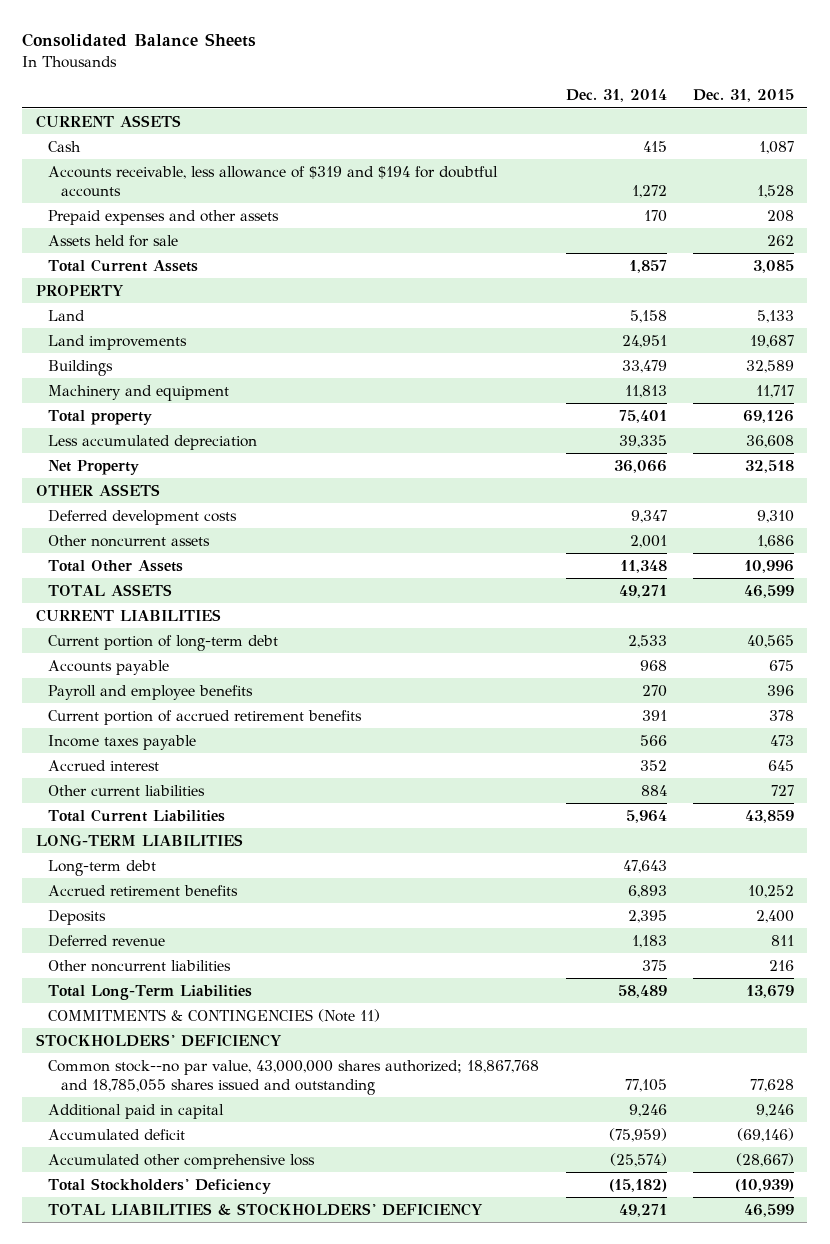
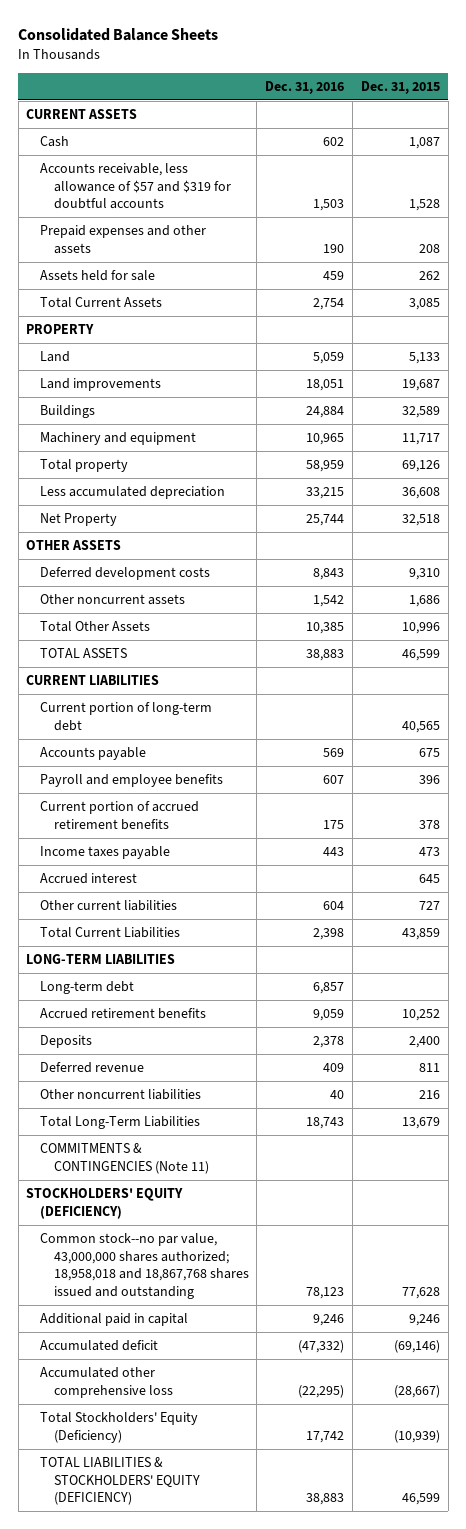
- | Dec. 31, 2014 | Dec. 31, 2015
+ | Dec. 31, 2016 | Dec. 31, 2015
- Accounts receivable, less allowance of $319 and $194 for doubtful accounts | 1,272 | 1,528
+ Accounts receivable, less allowance of $57 and $319 for doubtful accounts | 1,503 | 1,528
- STOCKHOLDERS' DEFICIENCY
- Common stock--no par value, 43,000,000 shares authorized; 18,867,768 and 18,785,055 shares issued and outstanding | 77,105 | 77,628
+ STOCKHOLDERS' EQUITY (DEFICIENCY)
+ Common stock--no par value, 43,000,000 shares authorized; 18,958,018 and 18,867,768 shares issued and outstanding | 78,123 | 77,628
- Total Stockholders' Deficiency | (15,182) | (10,939)
- TOTAL LIABILITIES & STOCKHOLDERS' DEFICIENCY | 49,271 | 46,599
+ Total Stockholders' Equity (Deficiency) | 17,742 | (10,939)
+ TOTAL LIABILITIES & STOCKHOLDERS' EQUITY (DEFICIENCY) | 38,883 | 46,599

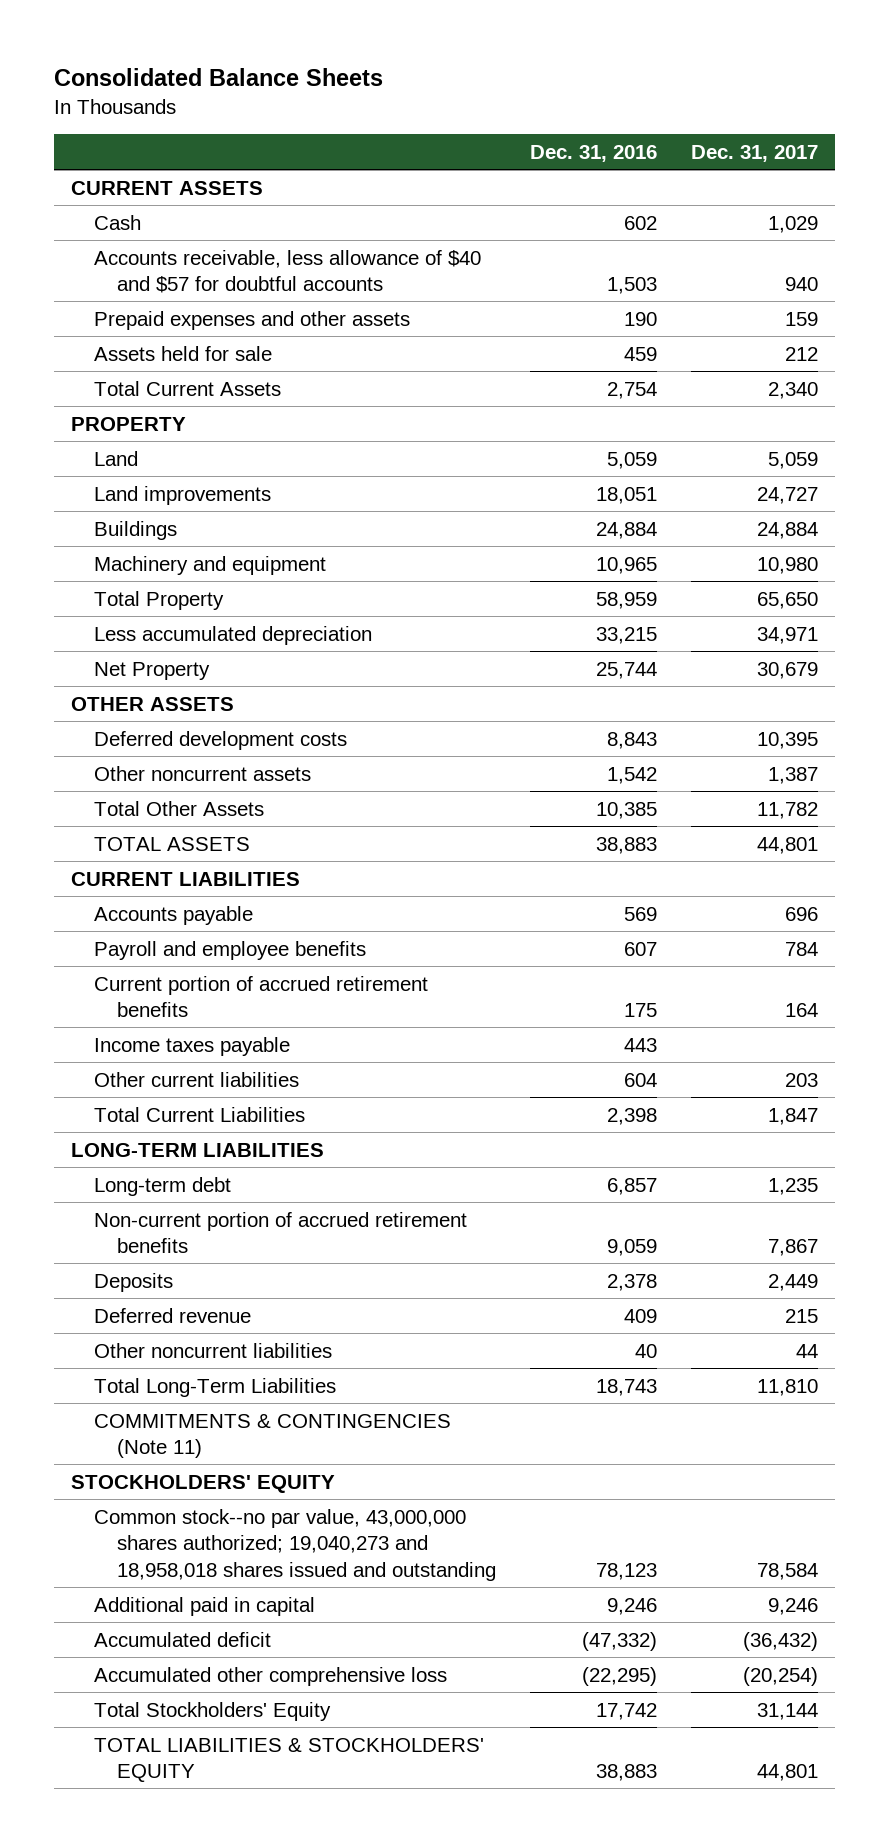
- | Dec. 31, 2016 | Dec. 31, 2015
+ | Dec. 31, 2016 | Dec. 31, 2017
- Accounts receivable, less allowance of $57 and $319 for doubtful accounts | 1,503 | 1,528
+ Accounts receivable, less allowance of $40 and $57 for doubtful accounts | 1,503 | 940
- Total property | 58,959 | 69,126
+ Total Property | 58,959 | 65,650
- Current portion of long-term debt | | 40,565
- Accrued interest | | 645
- Accrued retirement benefits | 9,059 | 10,252
+ Non-current portion of accrued retirement benefits | 9,059 | 7,867
- STOCKHOLDERS' EQUITY (DEFICIENCY)
- Common stock--no par value, 43,000,000 shares authorized; 18,958,018 and 18,867,768 shares issued and outstanding | 78,123 | 77,628
+ STOCKHOLDERS' EQUITY
+ Common stock--no par value, 43,000,000 shares authorized; 19,040,273 and 18,958,018 shares issued and outstanding | 78,123 | 78,584
- Total Stockholders' Equity (Deficiency) | 17,742 | (10,939)
- TOTAL LIABILITIES & STOCKHOLDERS' EQUITY (DEFICIENCY) | 38,883 | 46,599
+ Total Stockholders' Equity | 17,742 | 31,144
+ TOTAL LIABILITIES & STOCKHOLDERS' EQUITY | 38,883 | 44,801

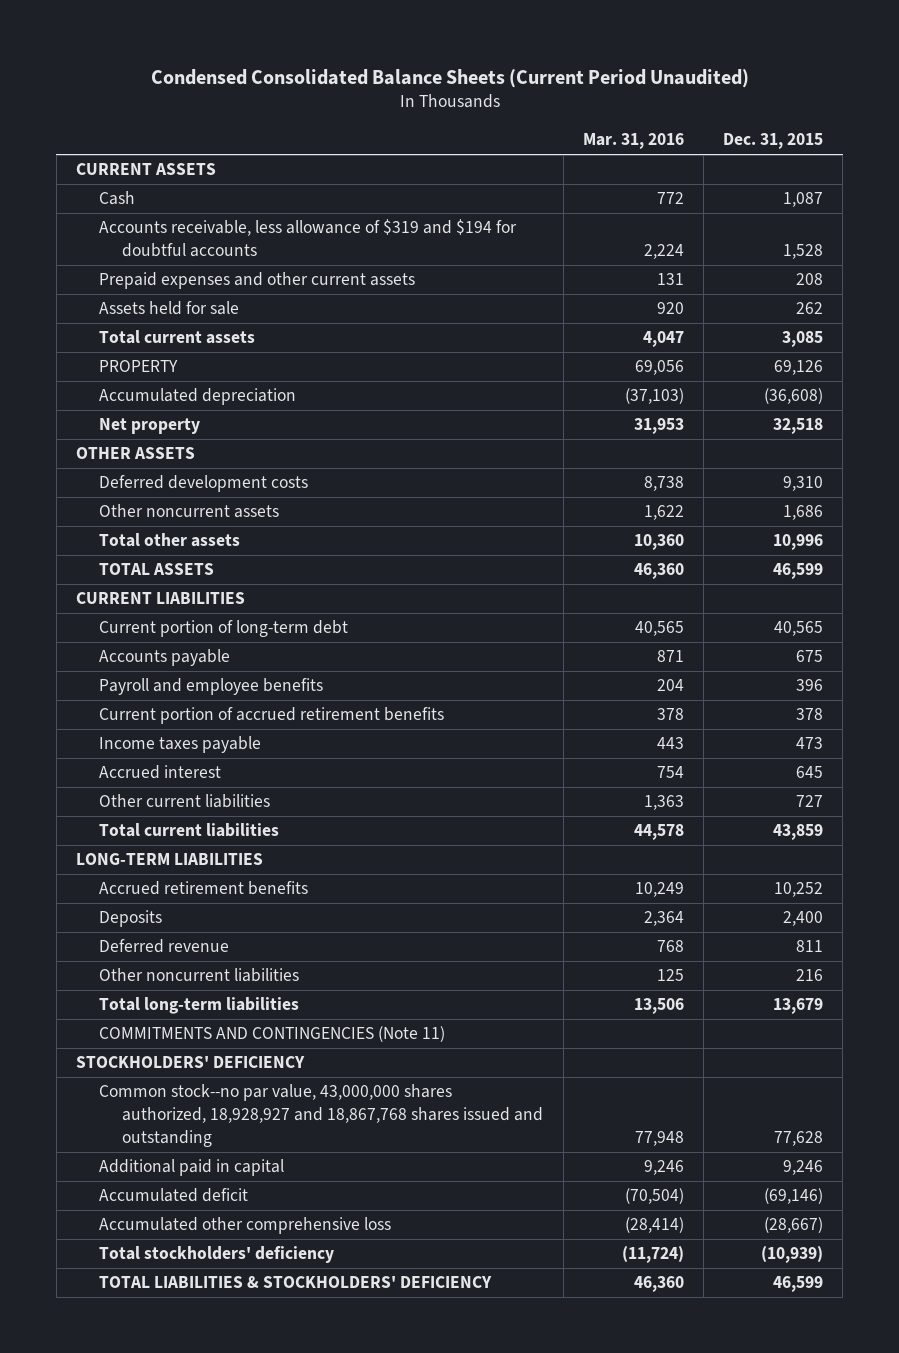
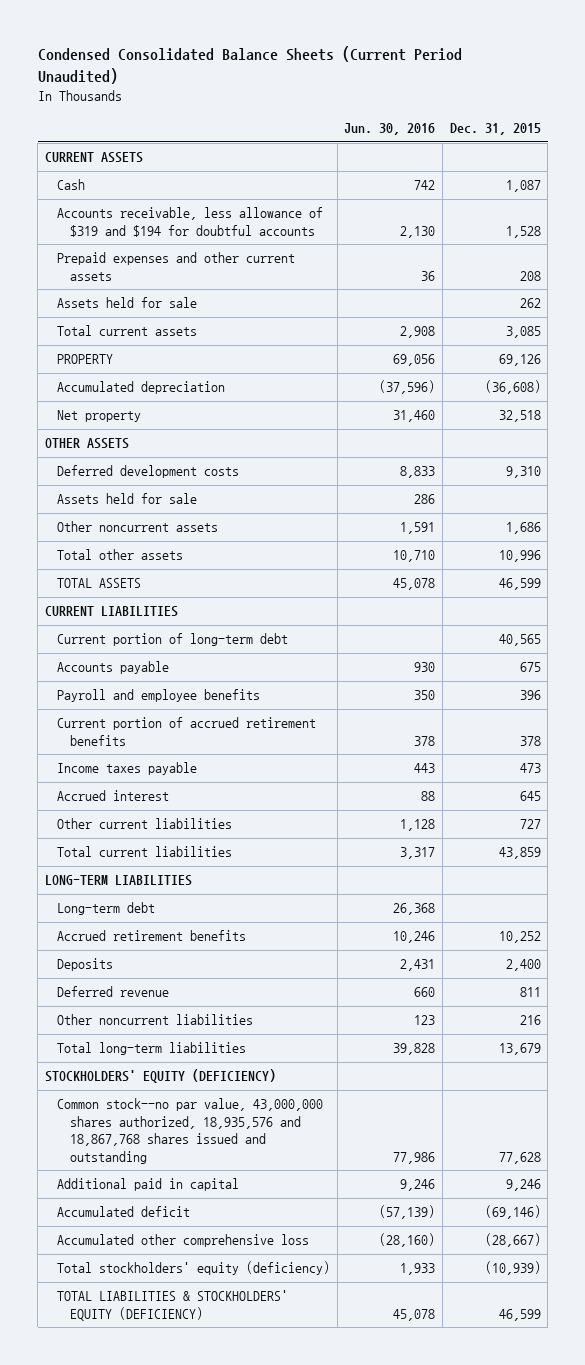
- | Mar. 31, 2016 | Dec. 31, 2015
+ | Jun. 30, 2016 | Dec. 31, 2015
+ Assets held for sale | 286 |
+ Long-term debt | 26,368 |
- COMMITMENTS AND CONTINGENCIES (Note 11)
- STOCKHOLDERS' DEFICIENCY
- Common stock--no par value, 43,000,000 shares authorized, 18,928,927 and 18,867,768 shares issued and outstanding | 77,948 | 77,628
+ STOCKHOLDERS' EQUITY (DEFICIENCY)
+ Common stock--no par value, 43,000,000 shares authorized, 18,935,576 and 18,867,768 shares issued and outstanding | 77,986 | 77,628
- Total stockholders' deficiency | (11,724) | (10,939)
- TOTAL LIABILITIES & STOCKHOLDERS' DEFICIENCY | 46,360 | 46,599
+ Total stockholders' equity (deficiency) | 1,933 | (10,939)
+ TOTAL LIABILITIES & STOCKHOLDERS' EQUITY (DEFICIENCY) | 45,078 | 46,599

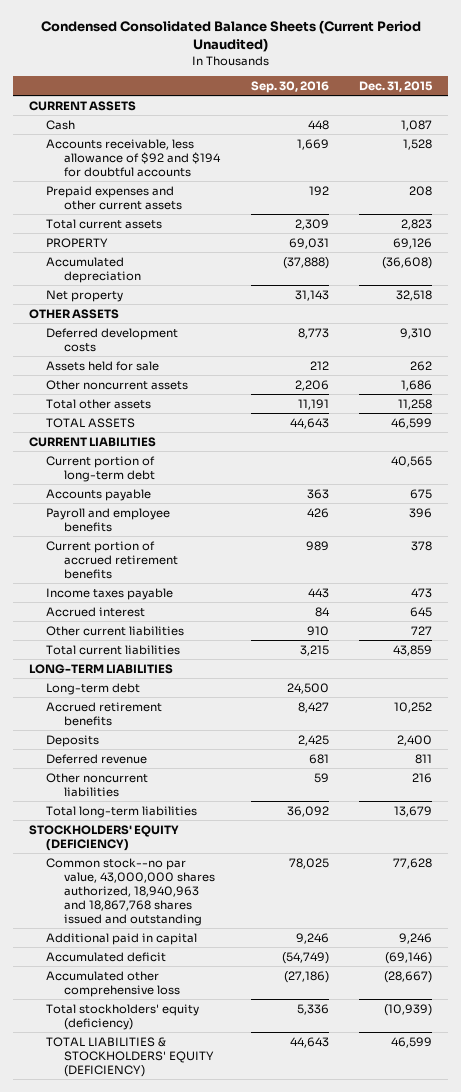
- | Jun. 30, 2016 | Dec. 31, 2015
+ | Sep. 30, 2016 | Dec. 31, 2015
- Accounts receivable, less allowance of $319 and $194 for doubtful accounts | 2,130 | 1,528
+ Accounts receivable, less allowance of $92 and $194 for doubtful accounts | 1,669 | 1,528
- Total current assets | 2,908 | 3,085
+ Total current assets | 2,309 | 2,823
- Assets held for sale | 286 |
moved down: Assets held for sale | 212 | 262
- Total other assets | 10,710 | 10,996
+ Total other assets | 11,191 | 11,258
- Common stock--no par value, 43,000,000 shares authorized, 18,935,576 and 18,867,768 shares issued and outstanding | 77,986 | 77,628
+ Common stock--no par value, 43,000,000 shares authorized, 18,940,963 and 18,867,768 shares issued and outstanding | 78,025 | 77,628

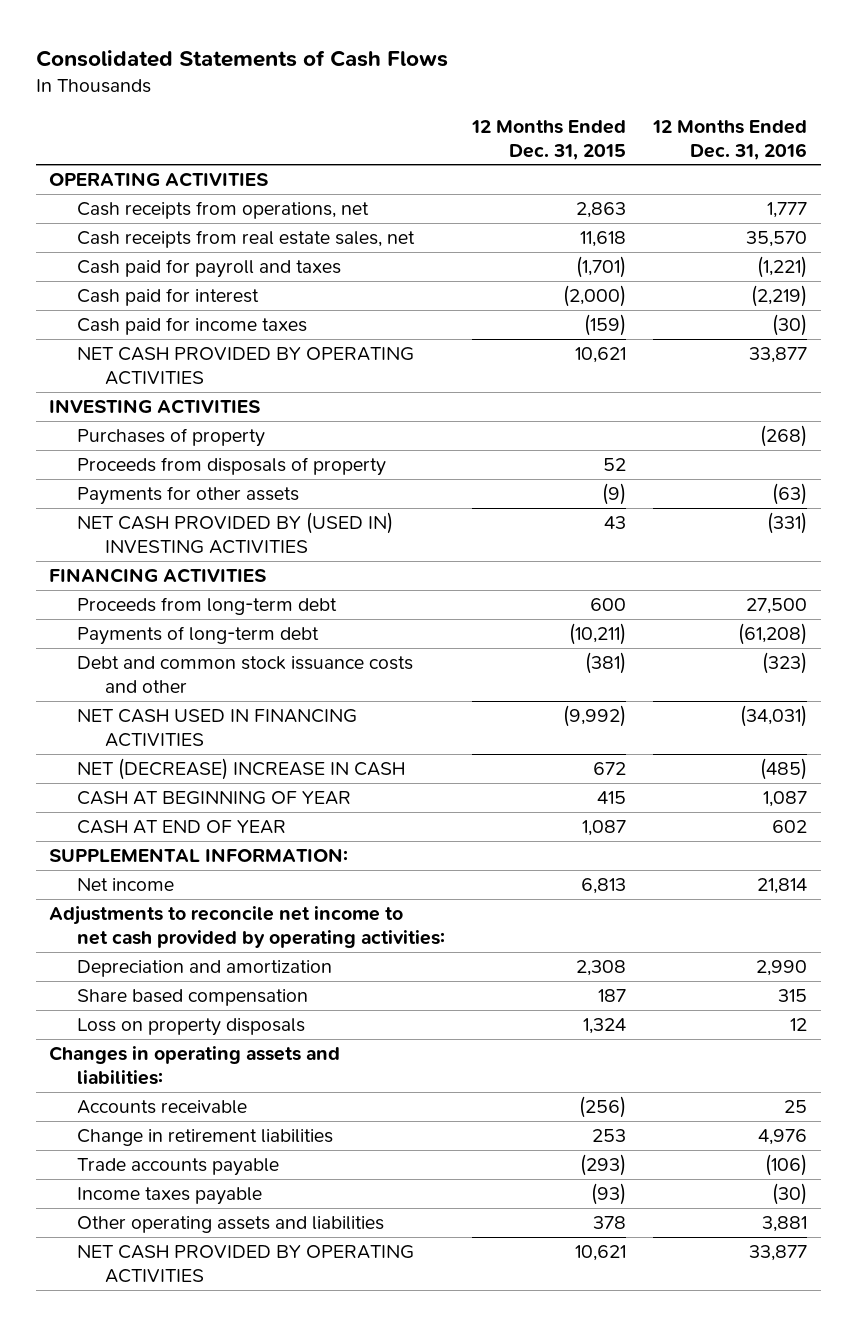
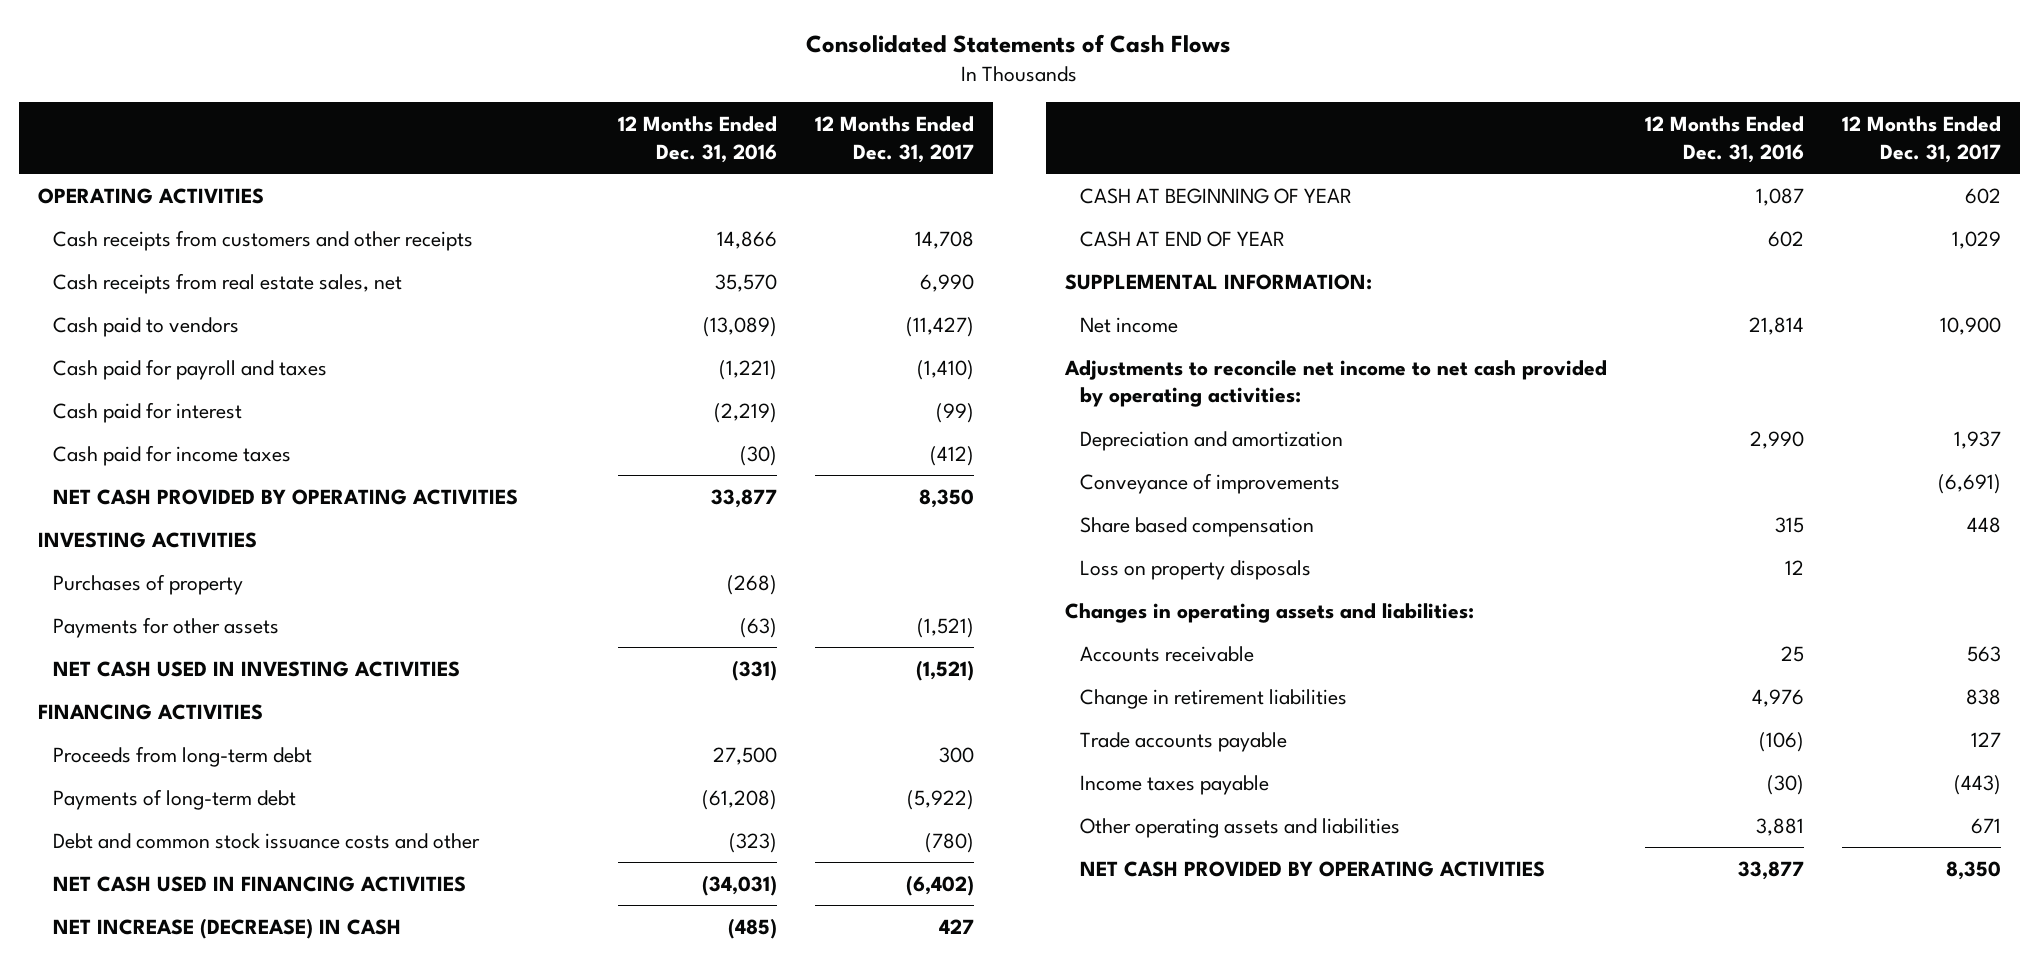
- | 12 Months Ended Dec. 31, 2015 | 12 Months Ended Dec. 31, 2016
+ | 12 Months Ended Dec. 31, 2016 | 12 Months Ended Dec. 31, 2017
- Cash receipts from operations, net | 2,863 | 1,777
+ Cash receipts from customers and other receipts | 14,866 | 14,708
+ Cash paid to vendors | (13,089) | (11,427)
- Proceeds from disposals of property | 52 |
- NET CASH PROVIDED BY (USED IN) INVESTING ACTIVITIES | 43 | (331)
+ NET CASH USED IN INVESTING ACTIVITIES | (331) | (1,521)
- NET (DECREASE) INCREASE IN CASH | 672 | (485)
+ NET INCREASE (DECREASE) IN CASH | (485) | 427
+ Conveyance of improvements | | (6,691)

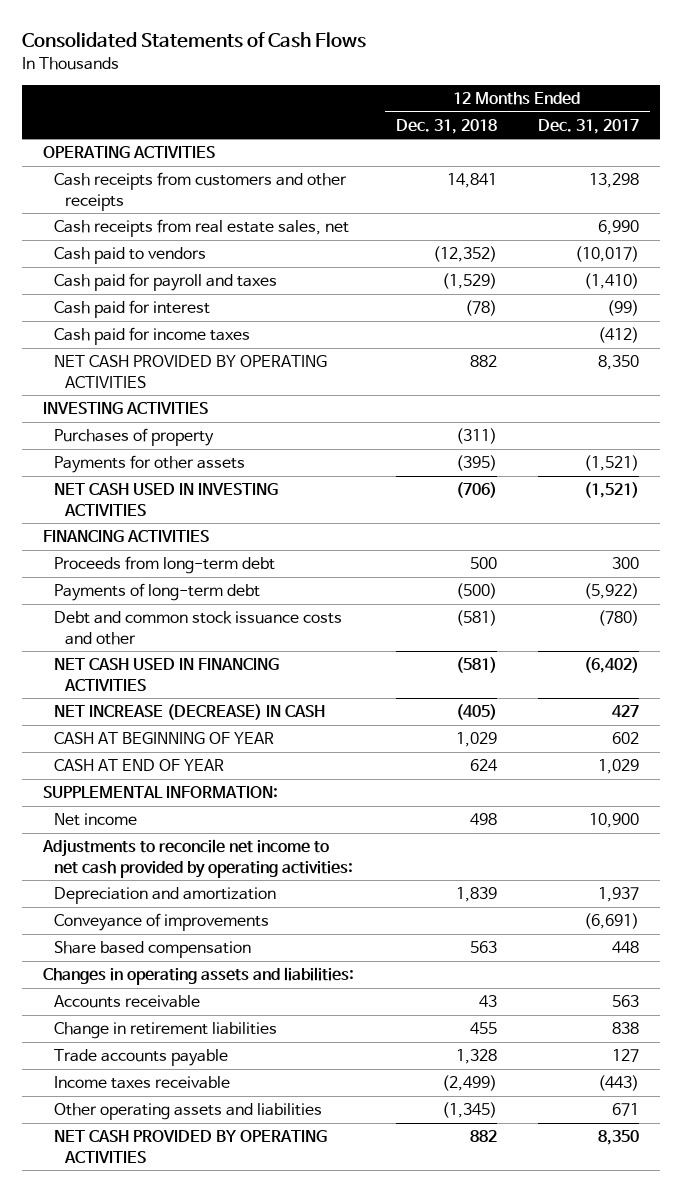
- | 12 Months Ended Dec. 31, 2016 | 12 Months Ended Dec. 31, 2017
+ | 12 Months Ended Dec. 31, 2018 | 12 Months Ended Dec. 31, 2017
- Cash receipts from customers and other receipts | 14,866 | 14,708
+ Cash receipts from customers and other receipts | 14,841 | 13,298
- Cash paid to vendors | (13,089) | (11,427)
+ Cash paid to vendors | (12,352) | (10,017)
- Loss on property disposals | 12 |
- Income taxes payable | (30) | (443)
+ Income taxes receivable | (2,499) | (443)

